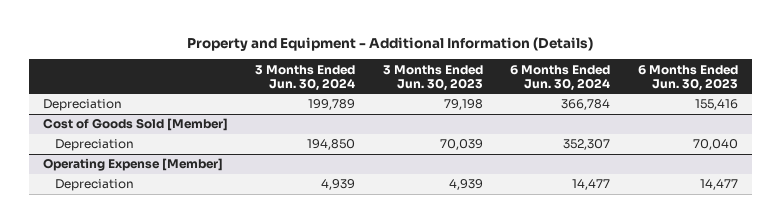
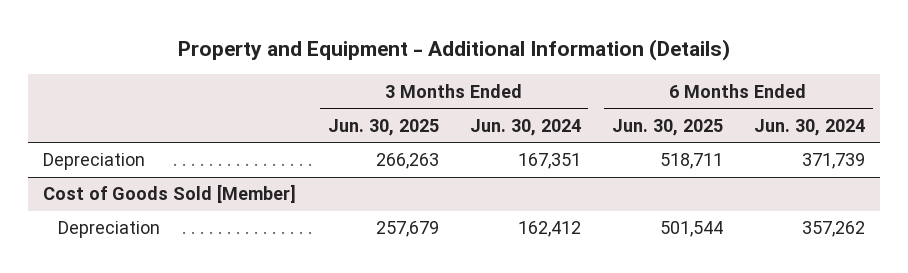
- | 3 Months Ended Jun. 30, 2024 | 3 Months Ended Jun. 30, 2023 | 6 Months Ended Jun. 30, 2024 | 6 Months Ended Jun. 30, 2023
+ | 3 Months Ended Jun. 30, 2025 | 3 Months Ended Jun. 30, 2024 | 6 Months Ended Jun. 30, 2025 | 6 Months Ended Jun. 30, 2024
- Depreciation | 199,789 | 79,198 | 366,784 | 155,416
+ Depreciation | 266,263 | 167,351 | 518,711 | 371,739
@ Cost of Goods Sold [Member]
- Depreciation | 194,850 | 70,039 | 352,307 | 70,040
- Operating Expense [Member]
- Depreciation | 4,939 | 4,939 | 14,477 | 14,477
@ Cost of Goods Sold [Member]
+ Depreciation | 257,679 | 162,412 | 501,544 | 357,262

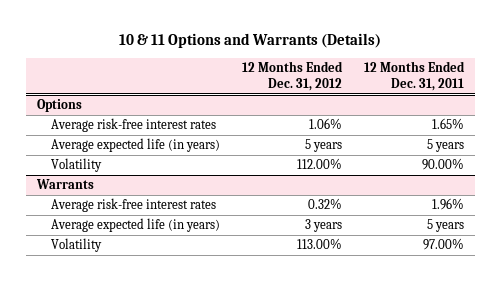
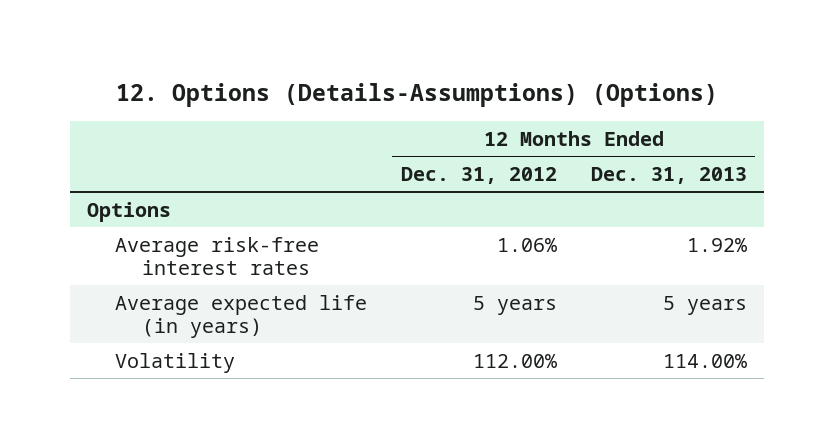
- 10 & 11 Options and Warrants (Details)
+ 12. Options (Details-Assumptions) (Options)
- | 12 Months Ended Dec. 31, 2012 | 12 Months Ended Dec. 31, 2011
+ | 12 Months Ended Dec. 31, 2012 | 12 Months Ended Dec. 31, 2013
- Warrants
- Average risk-free interest rates | 0.32% | 1.96%
- Average expected life (in years) | 3 years | 5 years
- Volatility | 113.00% | 97.00%

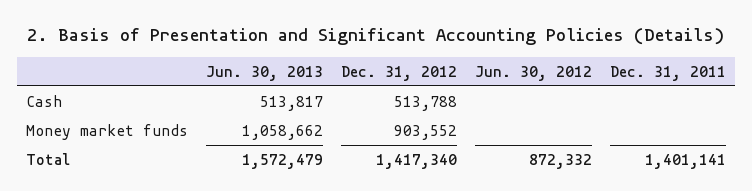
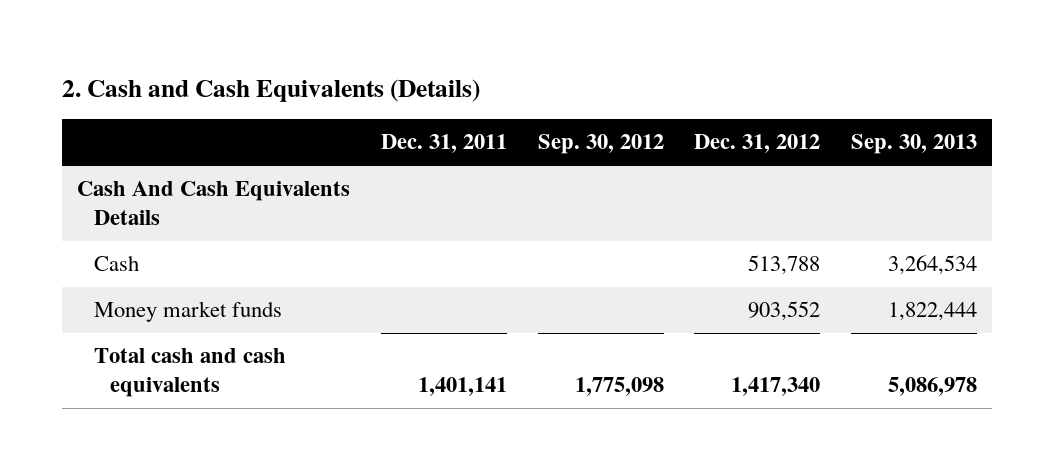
- 2. Basis of Presentation and Significant Accounting Policies (Details)
+ 2. Cash and Cash Equivalents (Details)
- | Jun. 30, 2013 | Dec. 31, 2012 | Jun. 30, 2012 | Dec. 31, 2011
+ | Dec. 31, 2011 | Sep. 30, 2012 | Dec. 31, 2012 | Sep. 30, 2013
+ Cash And Cash Equivalents Details
- Total | 1,572,479 | 1,417,340 | 872,332 | 1,401,141
+ Total cash and cash equivalents | 1,401,141 | 1,775,098 | 1,417,340 | 5,086,978

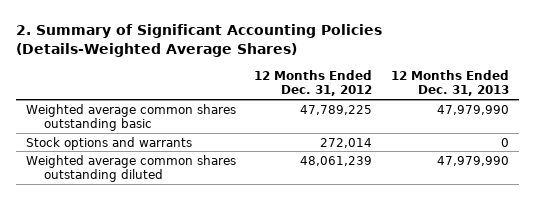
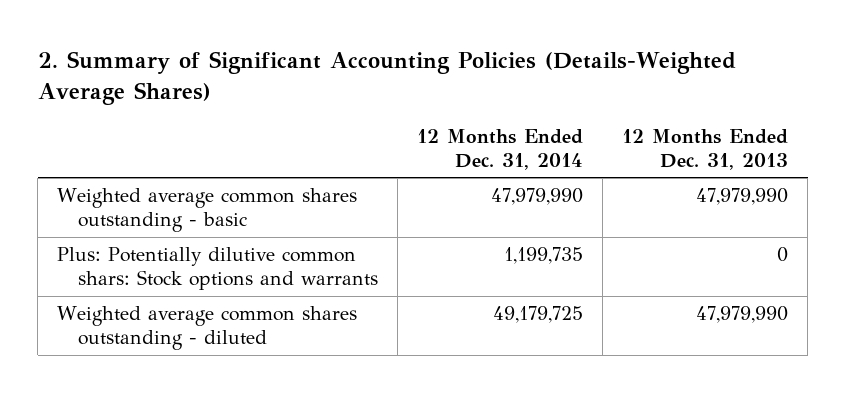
- | 12 Months Ended Dec. 31, 2012 | 12 Months Ended Dec. 31, 2013
+ | 12 Months Ended Dec. 31, 2014 | 12 Months Ended Dec. 31, 2013
- Weighted average common shares outstanding basic | 47,789,225 | 47,979,990
- Stock options and warrants | 272,014 | 0
- Weighted average common shares outstanding diluted | 48,061,239 | 47,979,990
+ Weighted average common shares outstanding - basic | 47,979,990 | 47,979,990
+ Plus: Potentially dilutive common shars: Stock options and warrants | 1,199,735 | 0
+ Weighted average common shares outstanding - diluted | 49,179,725 | 47,979,990

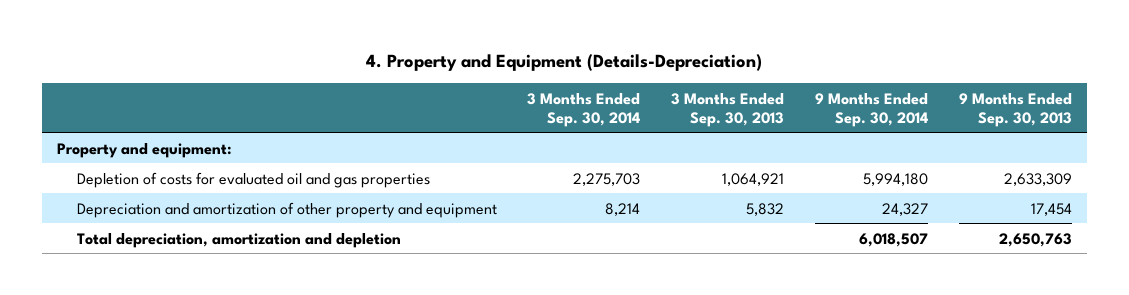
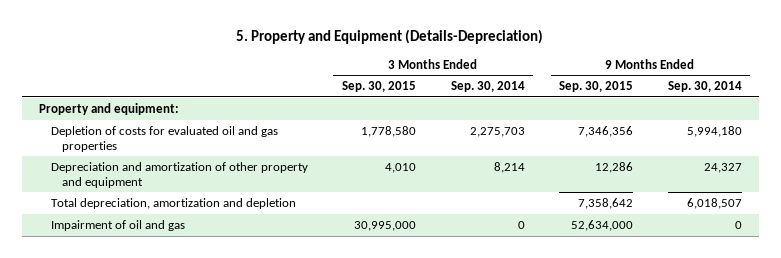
- 4. Property and Equipment (Details-Depreciation)
+ 5. Property and Equipment (Details-Depreciation)
- | 3 Months Ended Sep. 30, 2014 | 3 Months Ended Sep. 30, 2013 | 9 Months Ended Sep. 30, 2014 | 9 Months Ended Sep. 30, 2013
+ | 3 Months Ended Sep. 30, 2015 | 3 Months Ended Sep. 30, 2014 | 9 Months Ended Sep. 30, 2015 | 9 Months Ended Sep. 30, 2014
+ Impairment of oil and gas | 30,995,000 | 0 | 52,634,000 | 0

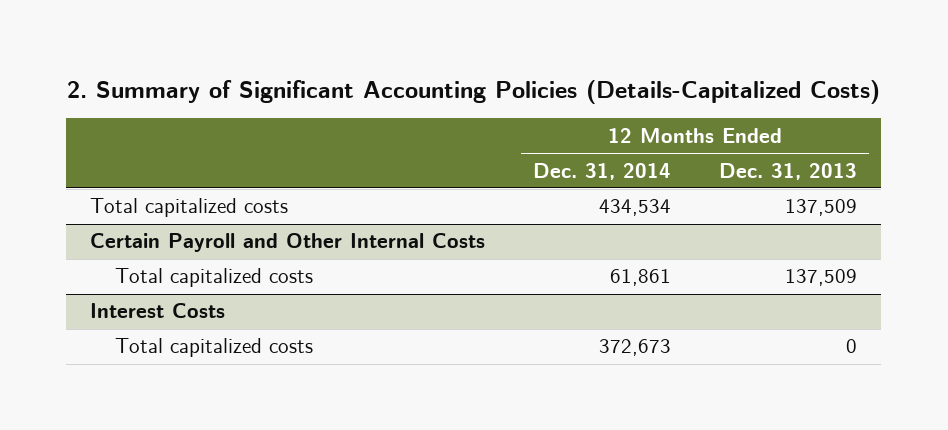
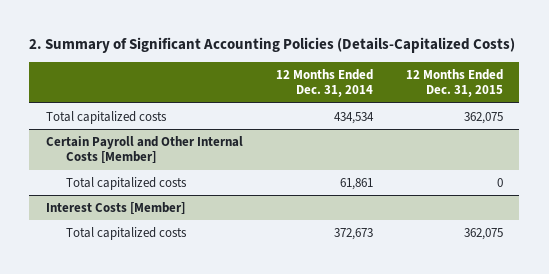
- | 12 Months Ended Dec. 31, 2014 | 12 Months Ended Dec. 31, 2013
+ | 12 Months Ended Dec. 31, 2014 | 12 Months Ended Dec. 31, 2015
- Certain Payroll and Other Internal Costs
+ Certain Payroll and Other Internal Costs [Member]
- Interest Costs
+ Interest Costs [Member]

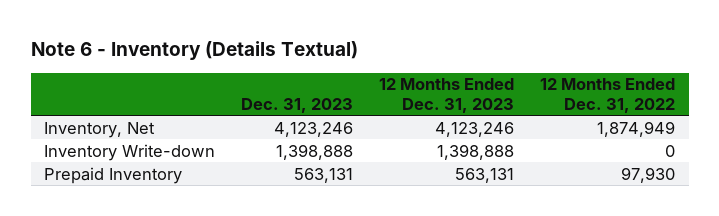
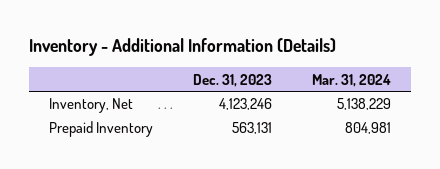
- Note 6 - Inventory (Details Textual)
+ Inventory - Additional Information (Details)
- | Dec. 31, 2023 | 12 Months Ended Dec. 31, 2023 | 12 Months Ended Dec. 31, 2022
+ | Dec. 31, 2023 | Mar. 31, 2024
- Inventory Write-down | 1,398,888 | 1,398,888 | 0

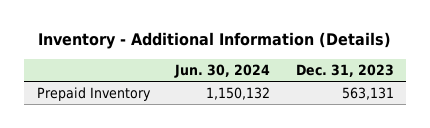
- | Dec. 31, 2023 | Mar. 31, 2024
+ | Jun. 30, 2024 | Dec. 31, 2023
- Inventory, Net | 4,123,246 | 5,138,229

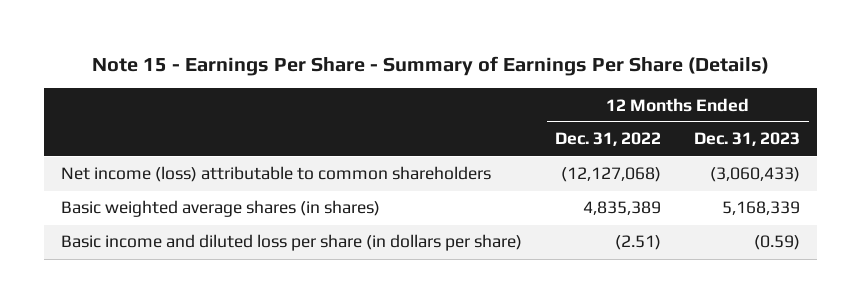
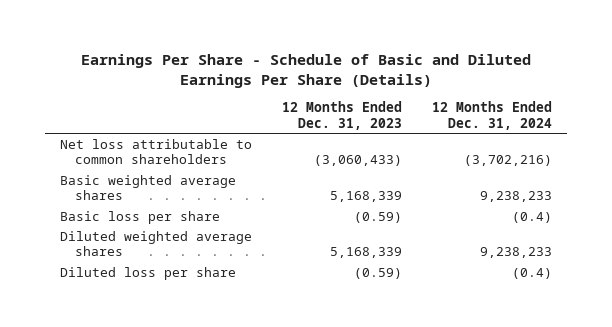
- Note 15 - Earnings Per Share - Summary of Earnings Per Share (Details)
+ Earnings Per Share - Schedule of Basic and Diluted Earnings Per Share (Details)
- | 12 Months Ended Dec. 31, 2022 | 12 Months Ended Dec. 31, 2023
+ | 12 Months Ended Dec. 31, 2023 | 12 Months Ended Dec. 31, 2024
- Net income (loss) attributable to common shareholders | (12,127,068) | (3,060,433)
- Basic weighted average shares (in shares) | 4,835,389 | 5,168,339
- Basic income and diluted loss per share (in dollars per share) | (2.51) | (0.59)
+ Net loss attributable to common shareholders | (3,060,433) | (3,702,216)
+ Basic weighted average shares | 5,168,339 | 9,238,233
+ Basic loss per share | (0.59) | (0.4)
+ Diluted weighted average shares | 5,168,339 | 9,238,233
+ Diluted loss per share | (0.59) | (0.4)

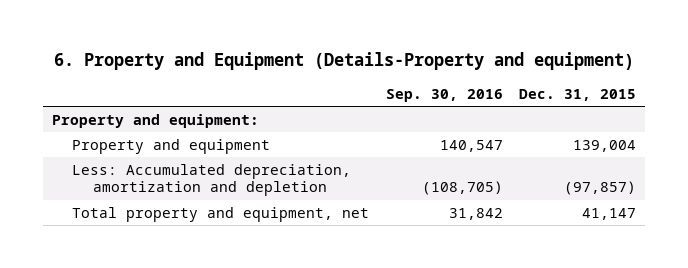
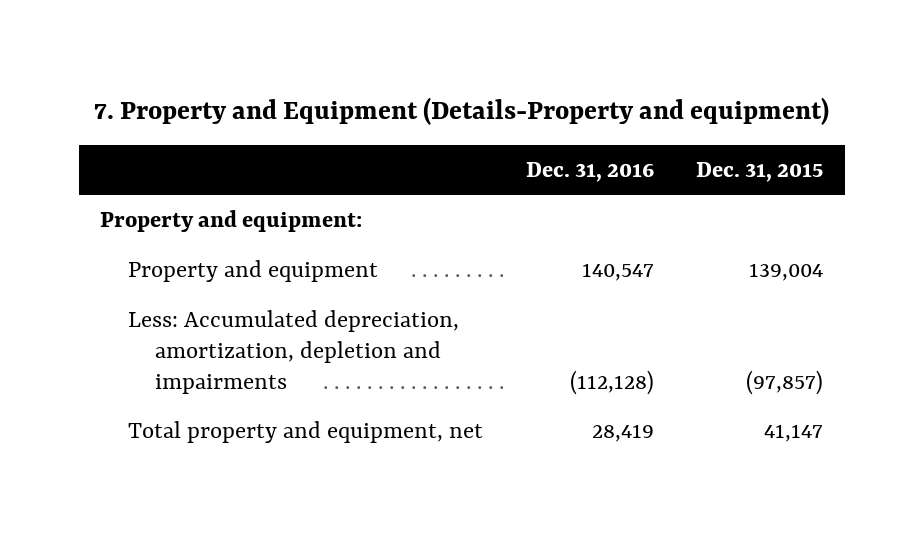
- 6. Property and Equipment (Details-Property and equipment)
+ 7. Property and Equipment (Details-Property and equipment)
- | Sep. 30, 2016 | Dec. 31, 2015
+ | Dec. 31, 2016 | Dec. 31, 2015
- Less: Accumulated depreciation, amortization and depletion | (108,705) | (97,857)
+ Less: Accumulated depreciation, amortization, depletion and impairments | (112,128) | (97,857)

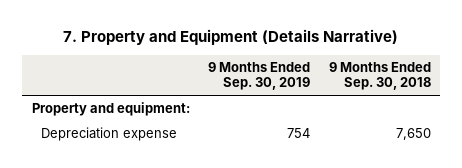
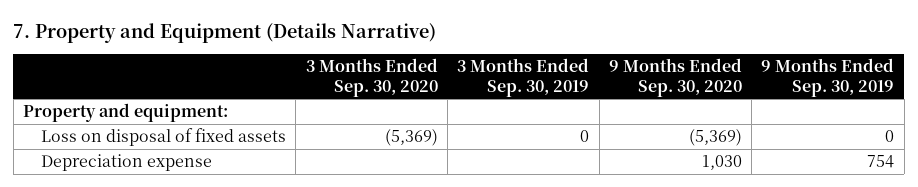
- | 9 Months Ended Sep. 30, 2019 | 9 Months Ended Sep. 30, 2018
+ | 3 Months Ended Sep. 30, 2020 | 3 Months Ended Sep. 30, 2019 | 9 Months Ended Sep. 30, 2020 | 9 Months Ended Sep. 30, 2019
+ Loss on disposal of fixed assets | (5,369) | 0 | (5,369) | 0

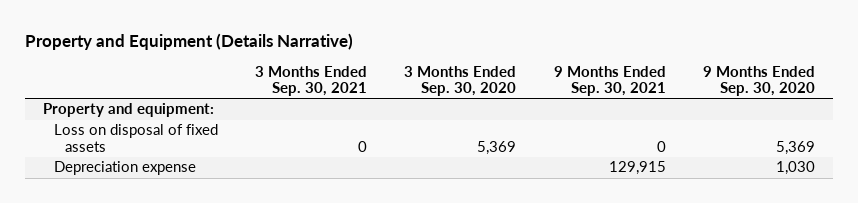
- 7. Property and Equipment (Details Narrative)
+ Property and Equipment (Details Narrative)
- | 3 Months Ended Sep. 30, 2020 | 3 Months Ended Sep. 30, 2019 | 9 Months Ended Sep. 30, 2020 | 9 Months Ended Sep. 30, 2019
+ | 3 Months Ended Sep. 30, 2021 | 3 Months Ended Sep. 30, 2020 | 9 Months Ended Sep. 30, 2021 | 9 Months Ended Sep. 30, 2020
- Loss on disposal of fixed assets | (5,369) | 0 | (5,369) | 0
+ Loss on disposal of fixed assets | 0 | 5,369 | 0 | 5,369

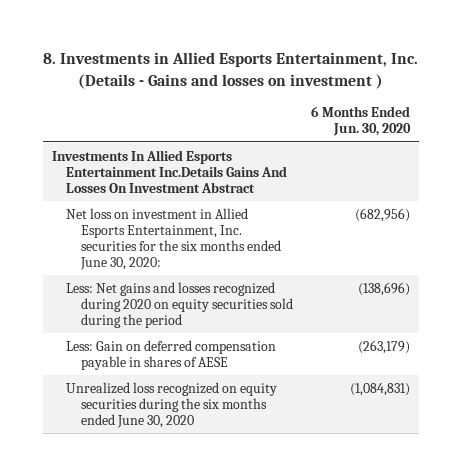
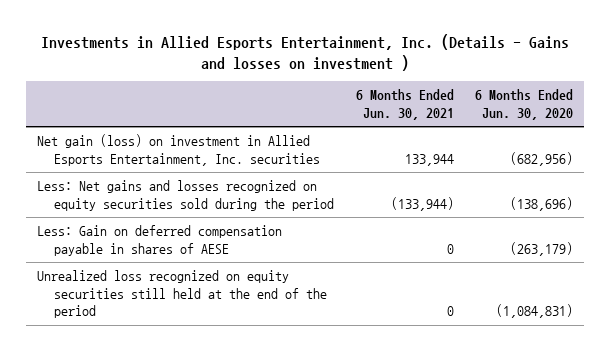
- 8. Investments in Allied Esports Entertainment, Inc. (Details - Gains and losses on investment )
+ Investments in Allied Esports Entertainment, Inc. (Details - Gains and losses on investment )
- | 6 Months Ended Jun. 30, 2020
+ | 6 Months Ended Jun. 30, 2021 | 6 Months Ended Jun. 30, 2020
- Investments In Allied Esports Entertainment Inc.Details Gains And Losses On Investment Abstract
- Net loss on investment in Allied Esports Entertainment, Inc. securities for the six months ended June 30, 2020: | (682,956)
- Less: Net gains and losses recognized during 2020 on equity securities sold during the period | (138,696)
+ Net gain (loss) on investment in Allied Esports Entertainment, Inc. securities | 133,944 | (682,956)
+ Less: Net gains and losses recognized on equity securities sold during the period | (133,944) | (138,696)
- Unrealized loss recognized on equity securities during the six months ended June 30, 2020 | (1,084,831)
+ Unrealized loss recognized on equity securities still held at the end of the period | 0 | (1,084,831)

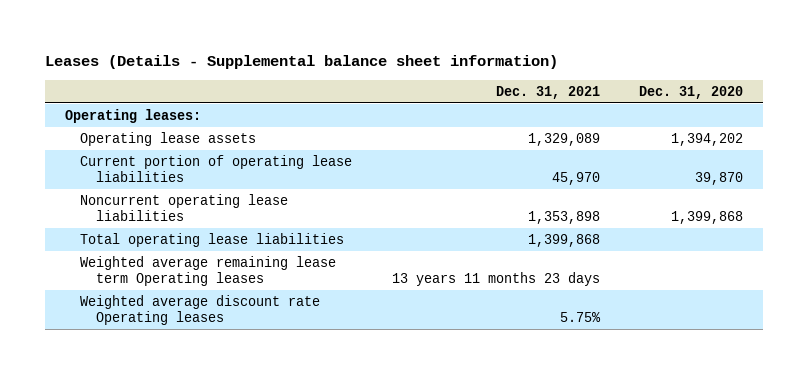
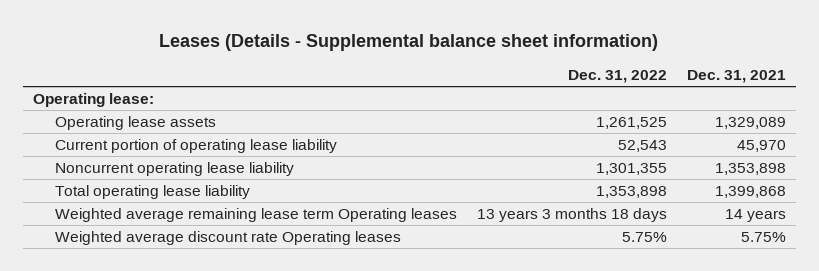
- | Dec. 31, 2021 | Dec. 31, 2020
+ | Dec. 31, 2022 | Dec. 31, 2021
- Operating leases:
+ Operating lease:
- Current portion of operating lease liabilities | 45,970 | 39,870
- Noncurrent operating lease liabilities | 1,353,898 | 1,399,868
- Total operating lease liabilities | 1,399,868 |
- Weighted average remaining lease term Operating leases | 13 years 11 months 23 days |
+ Current portion of operating lease liability | 52,543 | 45,970
+ Noncurrent operating lease liability | 1,301,355 | 1,353,898
+ Total operating lease liability | 1,353,898 | 1,399,868
+ Weighted average remaining lease term Operating leases | 13 years 3 months 18 days | 14 years

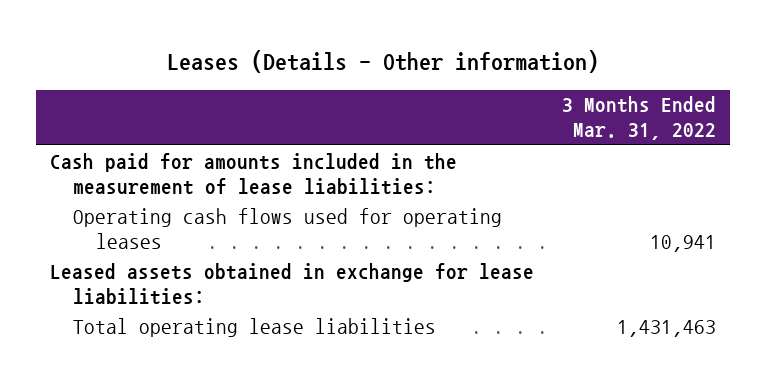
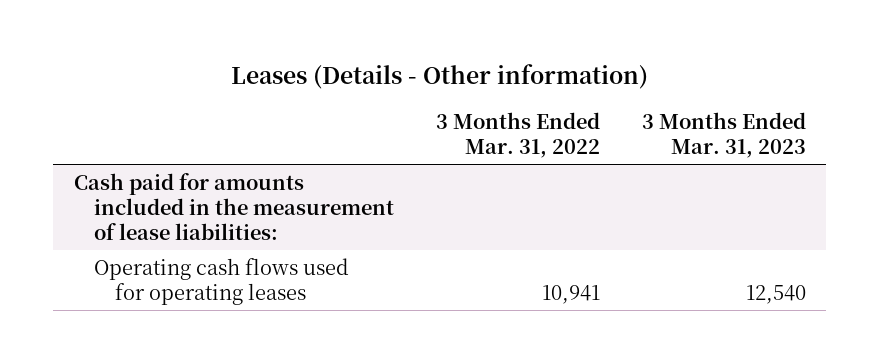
- | 3 Months Ended Mar. 31, 2022
+ | 3 Months Ended Mar. 31, 2022 | 3 Months Ended Mar. 31, 2023
- Leased assets obtained in exchange for lease liabilities:
- Total operating lease liabilities | 1,431,463

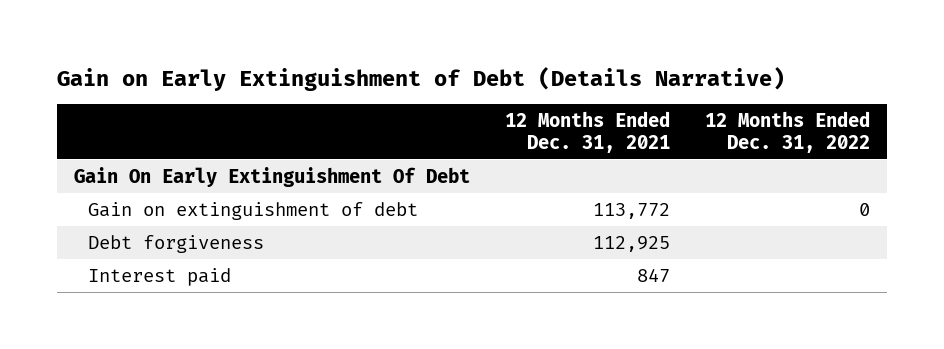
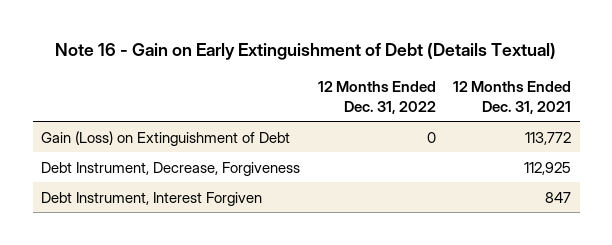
- Gain on Early Extinguishment of Debt (Details Narrative)
+ Note 16 - Gain on Early Extinguishment of Debt (Details Textual)
- | 12 Months Ended Dec. 31, 2021 | 12 Months Ended Dec. 31, 2022
+ | 12 Months Ended Dec. 31, 2022 | 12 Months Ended Dec. 31, 2021
- Gain On Early Extinguishment Of Debt
- Gain on extinguishment of debt | 113,772 | 0
- Debt forgiveness | 112,925 |
- Interest paid | 847 |
+ Gain (Loss) on Extinguishment of Debt | 0 | 113,772
+ Debt Instrument, Decrease, Forgiveness | | 112,925
+ Debt Instrument, Interest Forgiven | | 847

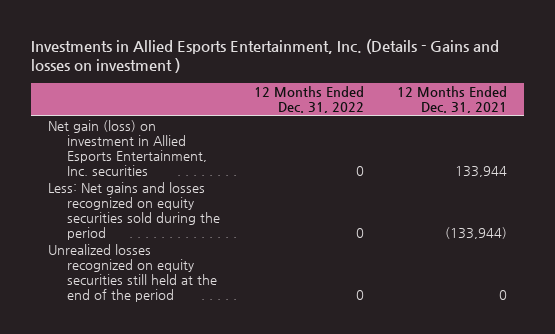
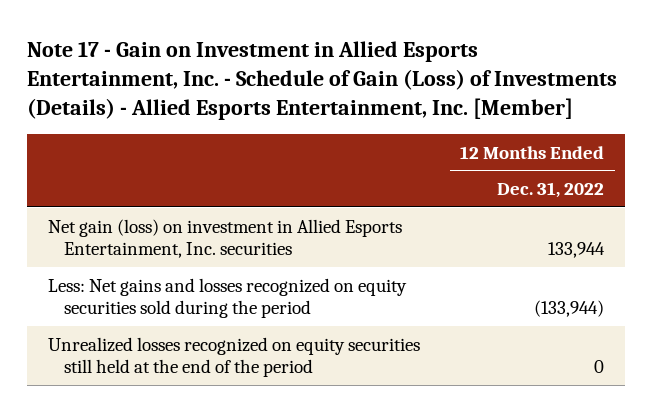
- Investments in Allied Esports Entertainment, Inc. (Details - Gains and losses on investment )
+ Note 17 - Gain on Investment in Allied Esports Entertainment, Inc. - Schedule of Gain (Loss) of Investments (Details) - Allied Esports Entertainment, Inc. [Member]
- | 12 Months Ended Dec. 31, 2022 | 12 Months Ended Dec. 31, 2021
+ | 12 Months Ended Dec. 31, 2022
- Net gain (loss) on investment in Allied Esports Entertainment, Inc. securities | 0 | 133,944
- Less: Net gains and losses recognized on equity securities sold during the period | 0 | (133,944)
+ Net gain (loss) on investment in Allied Esports Entertainment, Inc. securities | 133,944
+ Less: Net gains and losses recognized on equity securities sold during the period | (133,944)

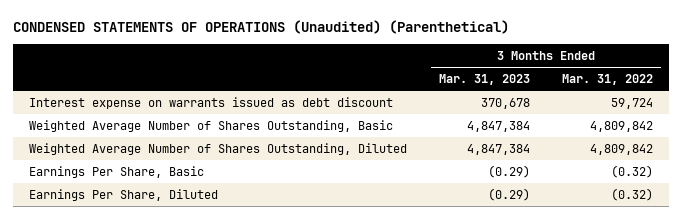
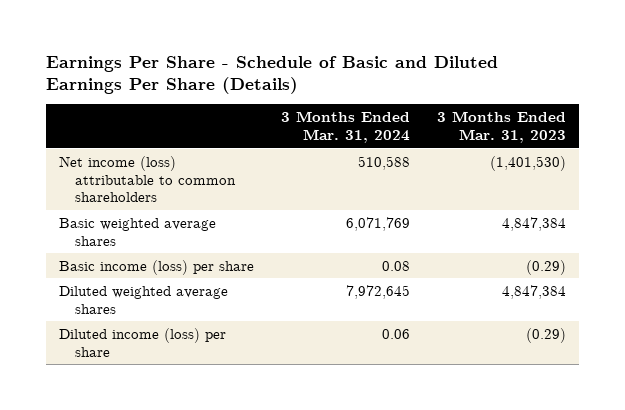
- CONDENSED STATEMENTS OF OPERATIONS (Unaudited) (Parenthetical)
+ Earnings Per Share - Schedule of Basic and Diluted Earnings Per Share (Details)
- | 3 Months Ended Mar. 31, 2023 | 3 Months Ended Mar. 31, 2022
+ | 3 Months Ended Mar. 31, 2024 | 3 Months Ended Mar. 31, 2023
- Interest expense on warrants issued as debt discount | 370,678 | 59,724
- Weighted Average Number of Shares Outstanding, Basic | 4,847,384 | 4,809,842
- Weighted Average Number of Shares Outstanding, Diluted | 4,847,384 | 4,809,842
- Earnings Per Share, Basic | (0.29) | (0.32)
- Earnings Per Share, Diluted | (0.29) | (0.32)
+ Net income (loss) attributable to common shareholders | 510,588 | (1,401,530)
+ Basic weighted average shares | 6,071,769 | 4,847,384
+ Basic income (loss) per share | 0.08 | (0.29)
+ Diluted weighted average shares | 7,972,645 | 4,847,384
+ Diluted income (loss) per share | 0.06 | (0.29)

